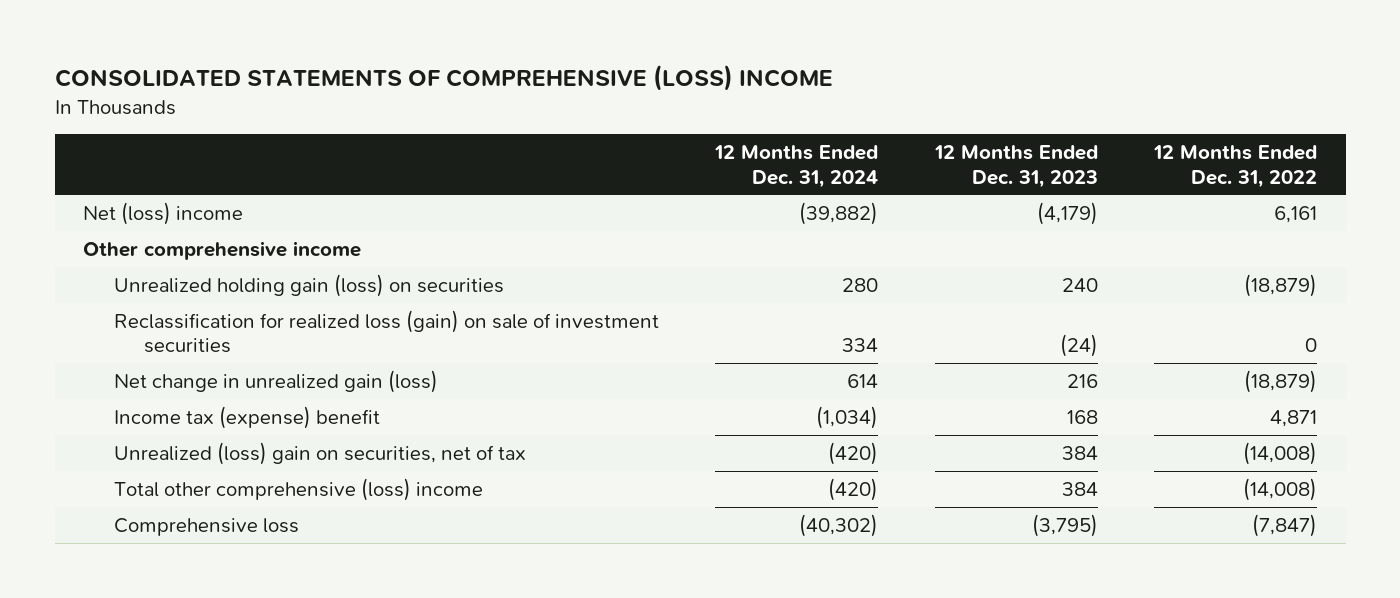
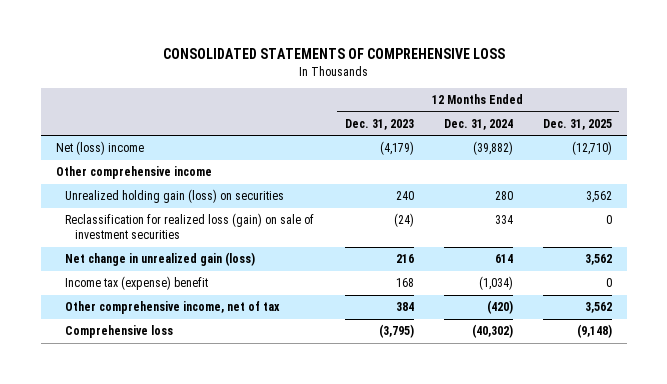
- CONSOLIDATED STATEMENTS OF COMPREHENSIVE (LOSS) INCOME
+ CONSOLIDATED STATEMENTS OF COMPREHENSIVE LOSS
- | 12 Months Ended Dec. 31, 2024 | 12 Months Ended Dec. 31, 2023 | 12 Months Ended Dec. 31, 2022
+ | 12 Months Ended Dec. 31, 2023 | 12 Months Ended Dec. 31, 2024 | 12 Months Ended Dec. 31, 2025
- Unrealized (loss) gain on securities, net of tax | (420) | 384 | (14,008)
- Total other comprehensive (loss) income | (420) | 384 | (14,008)
+ Other comprehensive income, net of tax | 384 | (420) | 3,562

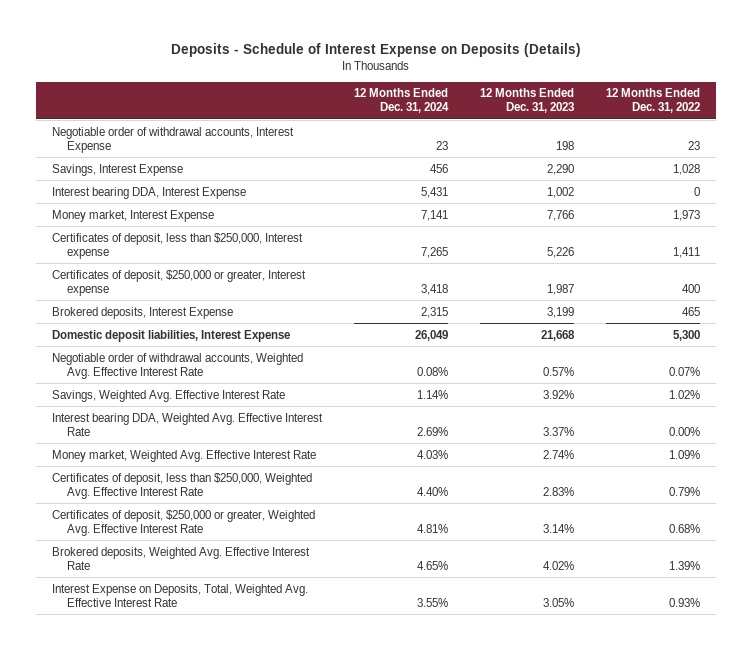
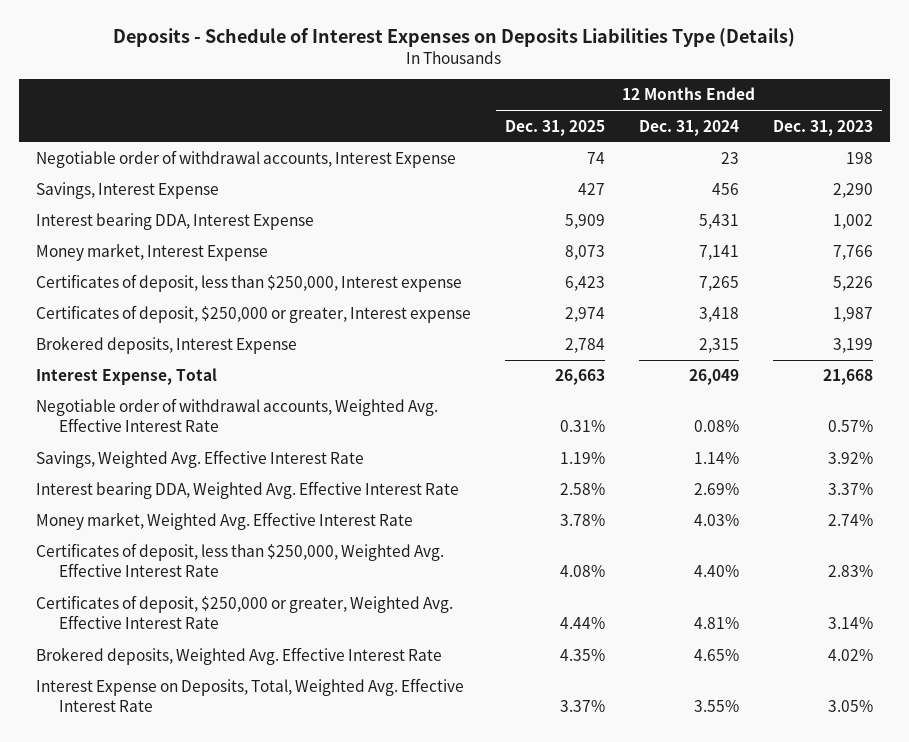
- Deposits - Schedule of Interest Expense on Deposits (Details)
+ Deposits - Schedule of Interest Expenses on Deposits Liabilities Type (Details)
- | 12 Months Ended Dec. 31, 2024 | 12 Months Ended Dec. 31, 2023 | 12 Months Ended Dec. 31, 2022
+ | 12 Months Ended Dec. 31, 2025 | 12 Months Ended Dec. 31, 2024 | 12 Months Ended Dec. 31, 2023
- Domestic deposit liabilities, Interest Expense | 26,049 | 21,668 | 5,300
+ Interest Expense, Total | 26,663 | 26,049 | 21,668

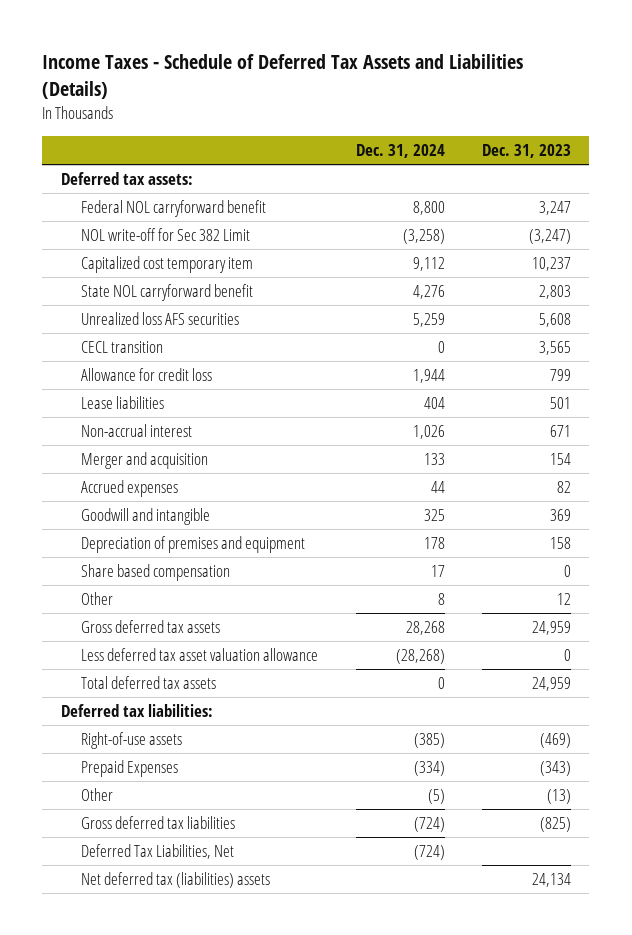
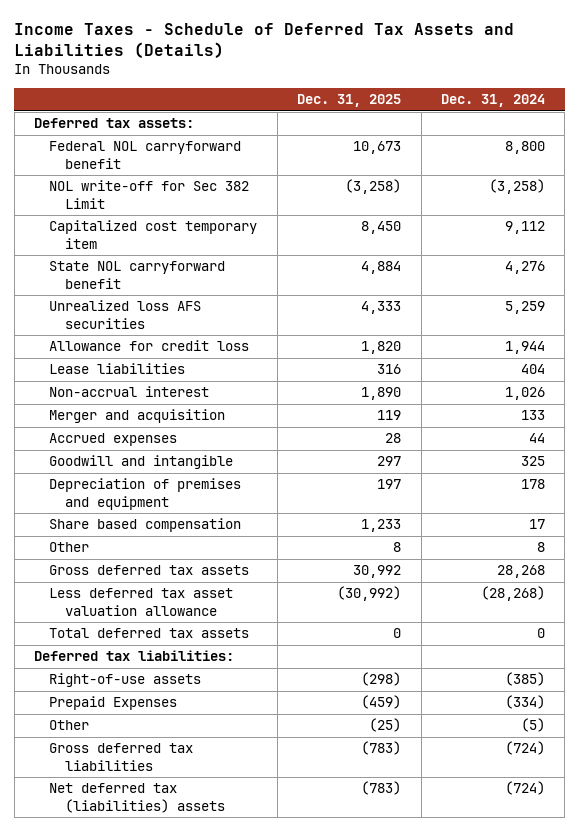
- | Dec. 31, 2024 | Dec. 31, 2023
+ | Dec. 31, 2025 | Dec. 31, 2024
- CECL transition | 0 | 3,565
- Deferred Tax Liabilities, Net | (724) |
- Net deferred tax (liabilities) assets | | 24,134
+ Net deferred tax (liabilities) assets | (783) | (724)

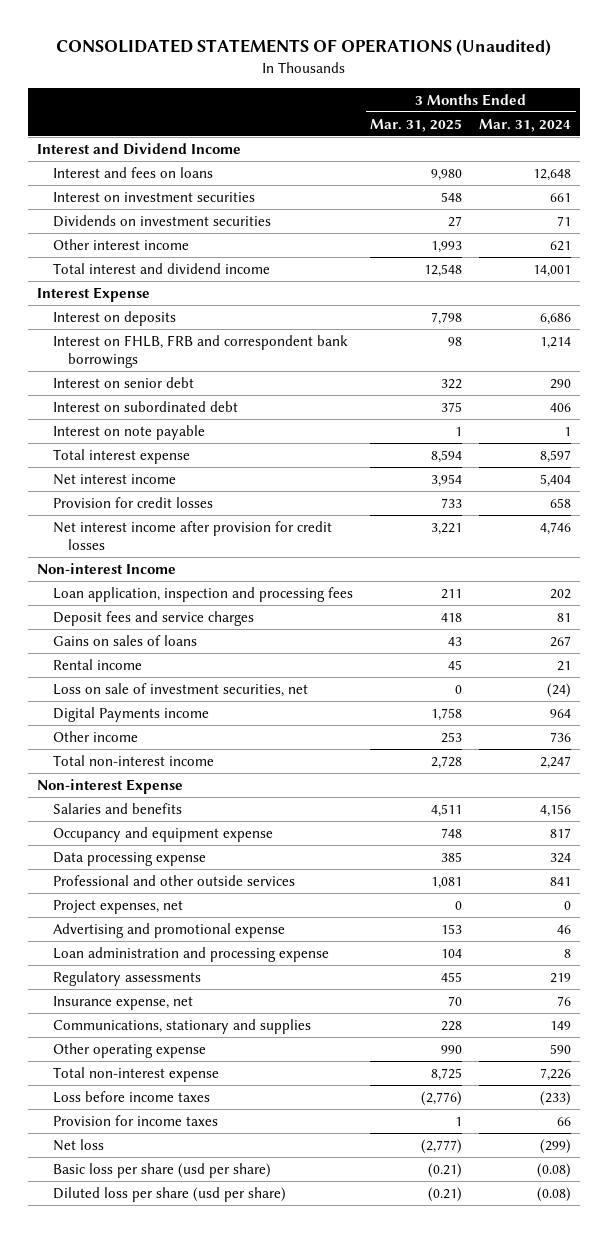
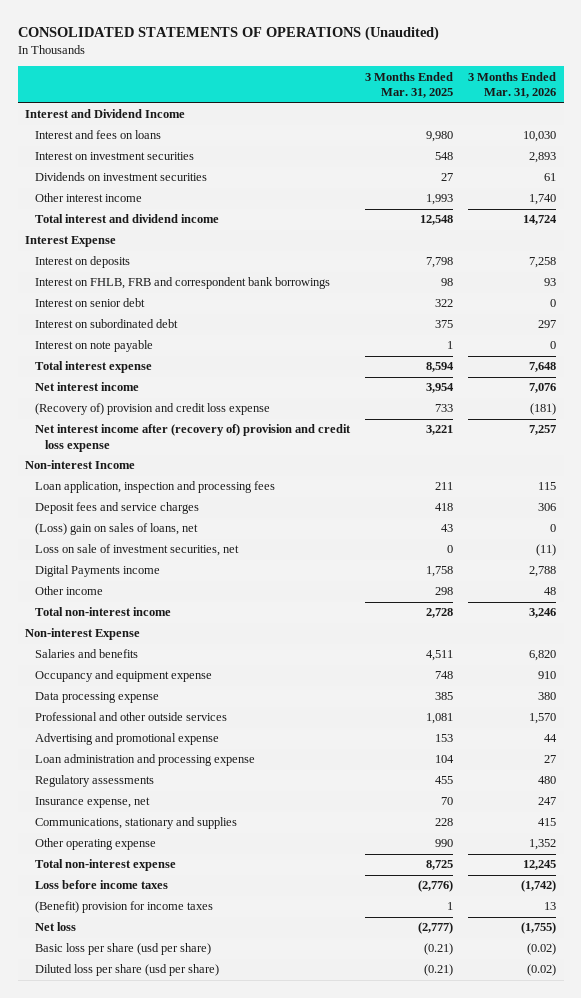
- | 3 Months Ended Mar. 31, 2025 | 3 Months Ended Mar. 31, 2024
+ | 3 Months Ended Mar. 31, 2025 | 3 Months Ended Mar. 31, 2026
- Provision for credit losses | 733 | 658
- Net interest income after provision for credit losses | 3,221 | 4,746
+ (Recovery of) provision and credit loss expense | 733 | (181)
+ Net interest income after (recovery of) provision and credit loss expense | 3,221 | 7,257
- Gains on sales of loans | 43 | 267
- Rental income | 45 | 21
+ (Loss) gain on sales of loans, net | 43 | 0
- Other income | 253 | 736
+ Other income | 298 | 48
- Project expenses, net | 0 | 0
- Provision for income taxes | 1 | 66
+ (Benefit) provision for income taxes | 1 | 13

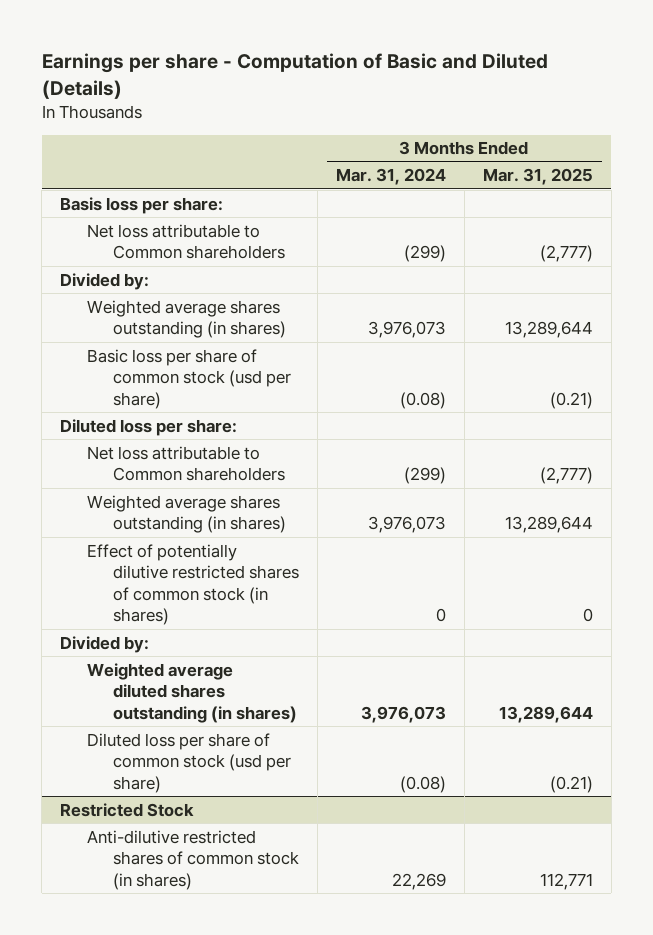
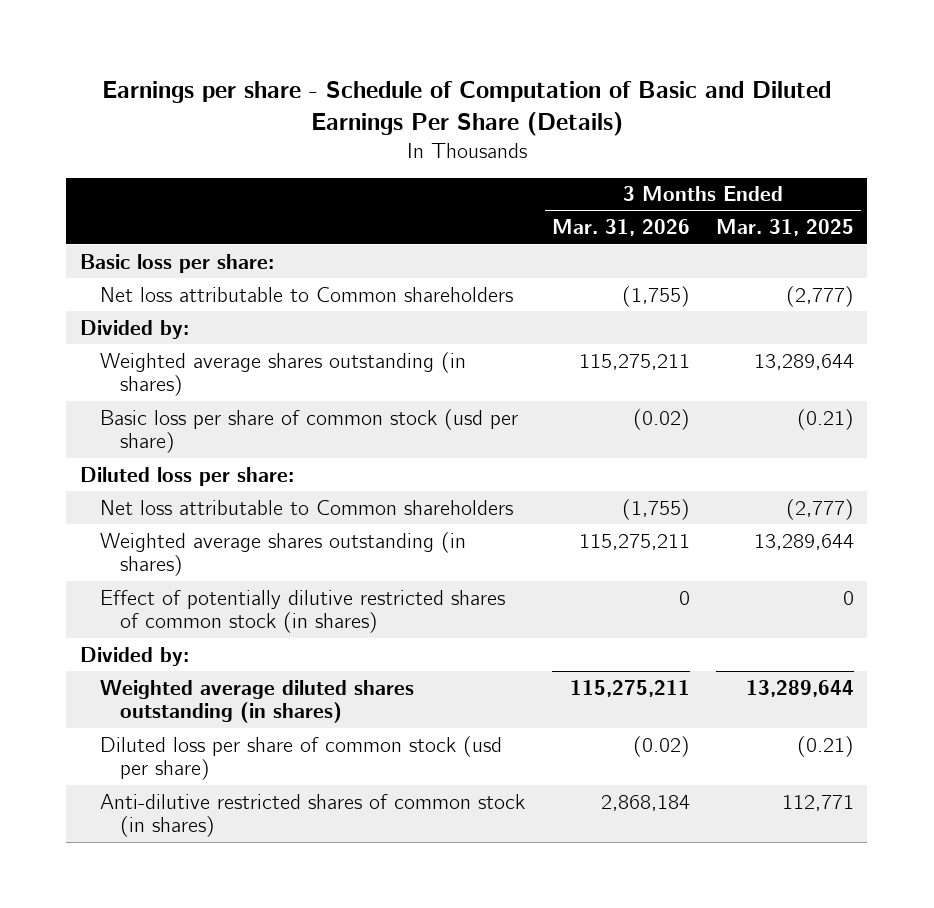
- Earnings per share - Computation of Basic and Diluted (Details)
+ Earnings per share - Schedule of Computation of Basic and Diluted Earnings Per Share (Details)
- | 3 Months Ended Mar. 31, 2024 | 3 Months Ended Mar. 31, 2025
+ | 3 Months Ended Mar. 31, 2026 | 3 Months Ended Mar. 31, 2025
- Basis loss per share:
+ Basic loss per share:
- Restricted Stock

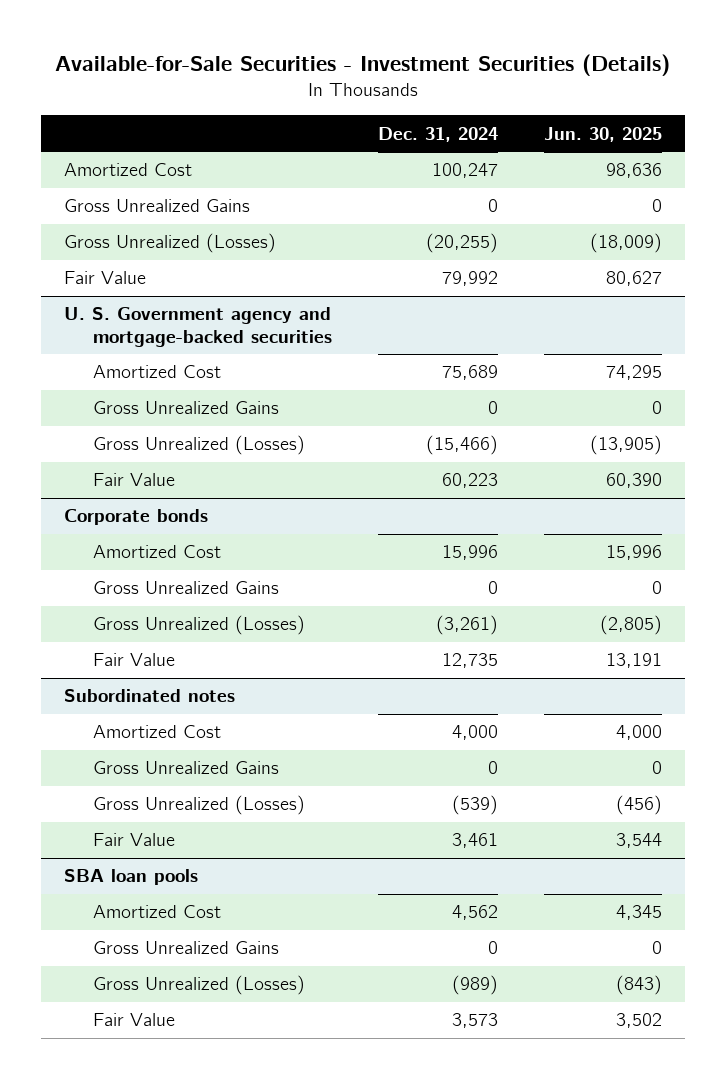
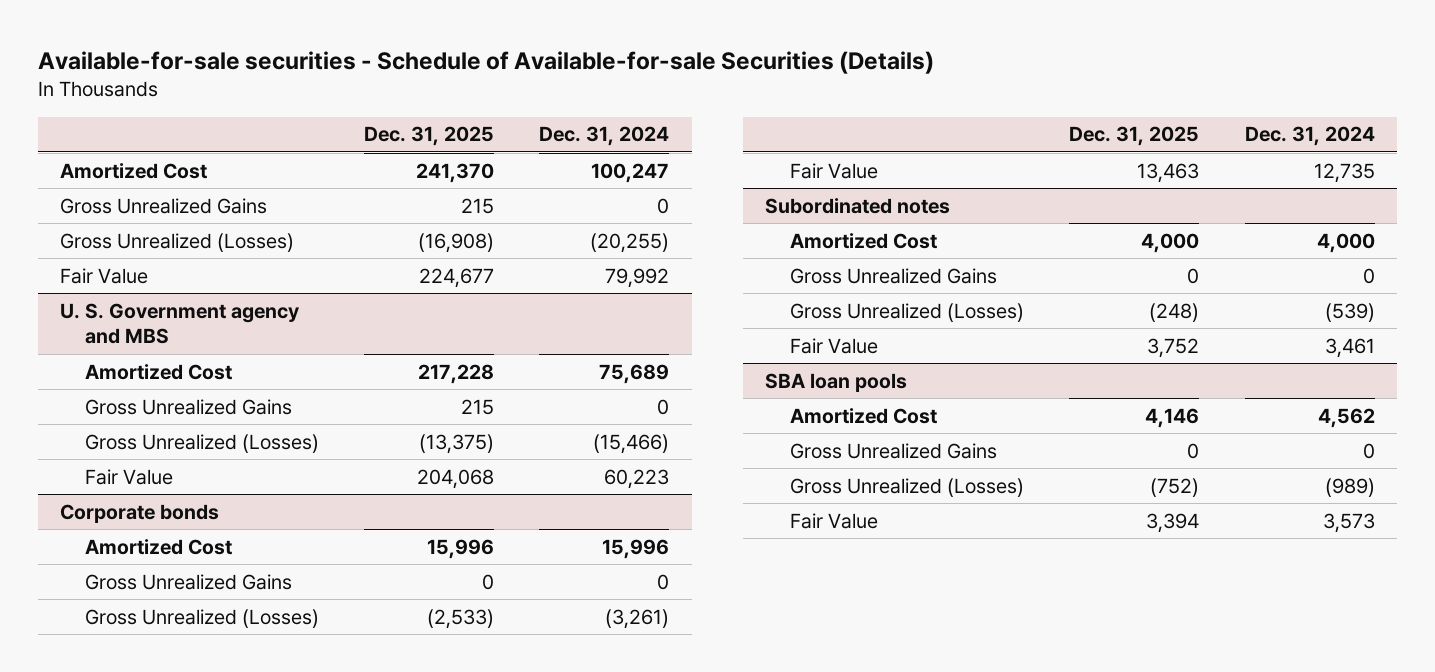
- Available-for-Sale Securities - Investment Securities (Details)
+ Available-for-sale securities - Schedule of Available-for-sale Securities (Details)
- | Dec. 31, 2024 | Jun. 30, 2025
+ | Dec. 31, 2025 | Dec. 31, 2024
- U. S. Government agency and mortgage-backed securities
+ U. S. Government agency and MBS

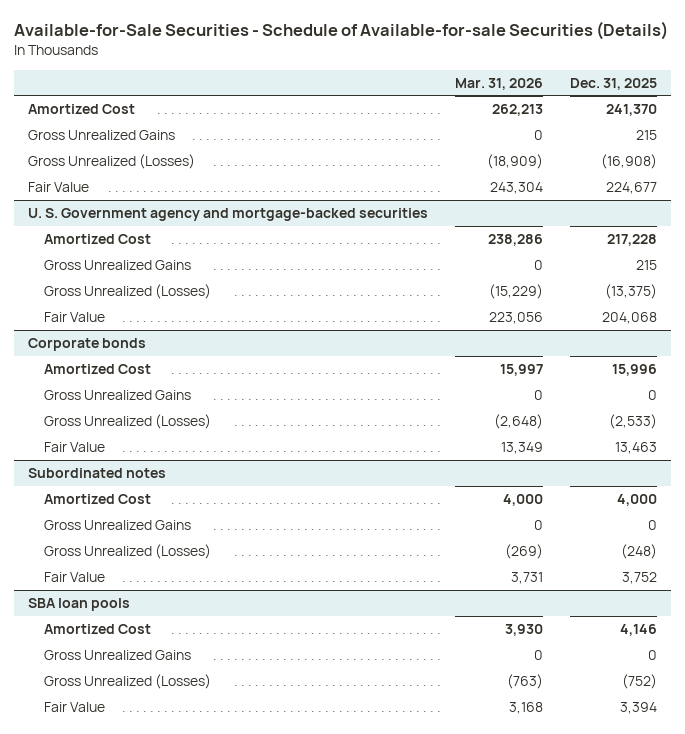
- Available-for-sale securities - Schedule of Available-for-sale Securities (Details)
+ Available-for-Sale Securities - Schedule of Available-for-sale Securities (Details)
- | Dec. 31, 2025 | Dec. 31, 2024
+ | Mar. 31, 2026 | Dec. 31, 2025
- U. S. Government agency and MBS
+ U. S. Government agency and mortgage-backed securities

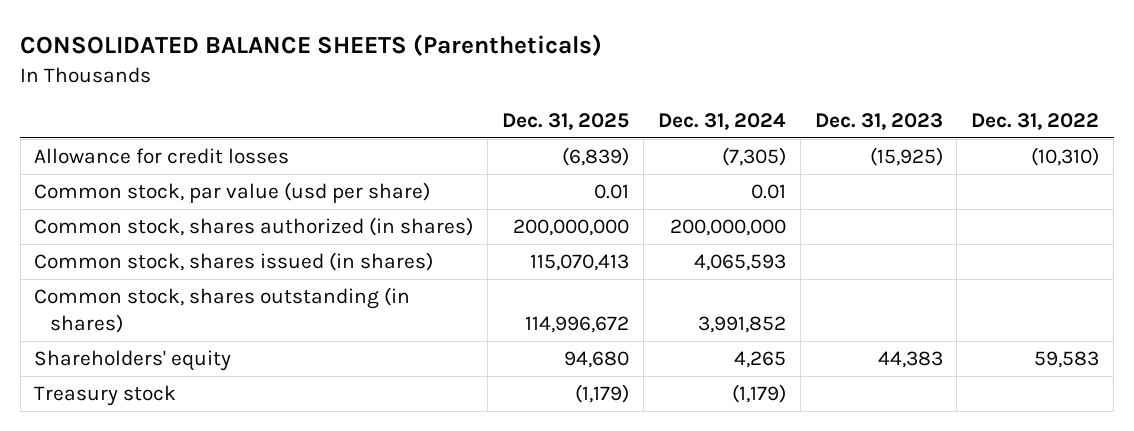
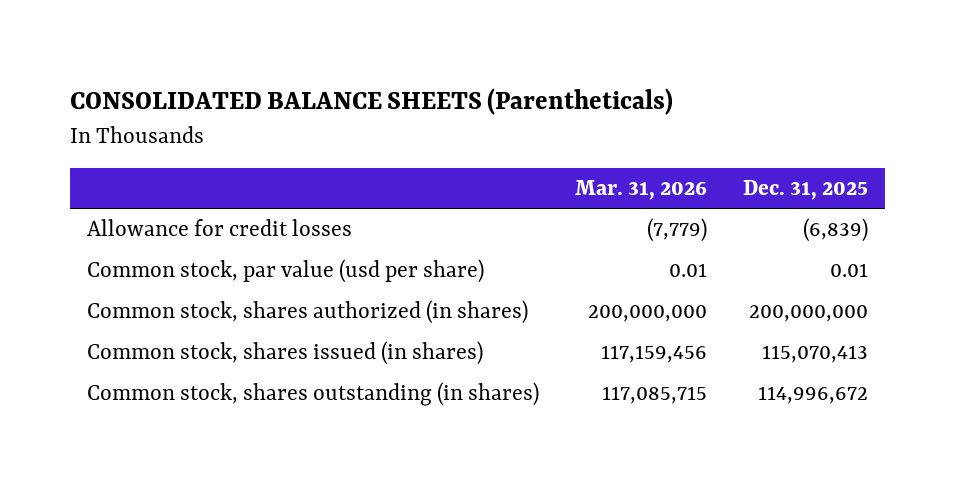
- | Dec. 31, 2025 | Dec. 31, 2024 | Dec. 31, 2023 | Dec. 31, 2022
+ | Mar. 31, 2026 | Dec. 31, 2025
- Shareholders' equity | 94,680 | 4,265 | 44,383 | 59,583
- Treasury stock | (1,179) | (1,179) | |

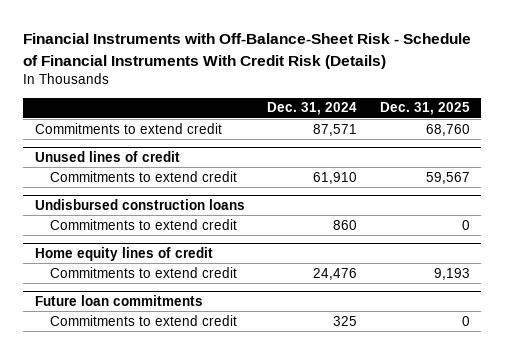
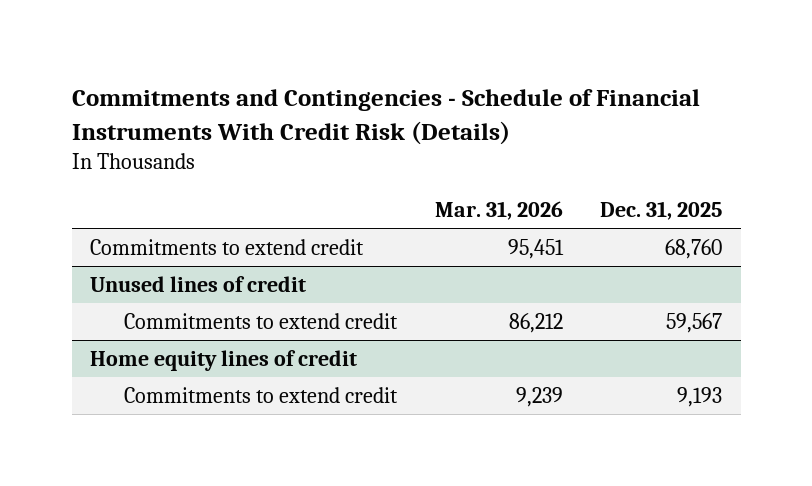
- Financial Instruments with Off-Balance-Sheet Risk - Schedule of Financial Instruments With Credit Risk (Details)
+ Commitments and Contingencies - Schedule of Financial Instruments With Credit Risk (Details)
- | Dec. 31, 2024 | Dec. 31, 2025
+ | Mar. 31, 2026 | Dec. 31, 2025
- Undisbursed construction loans
- Commitments to extend credit | 860 | 0
- Future loan commitments
- Commitments to extend credit | 325 | 0

